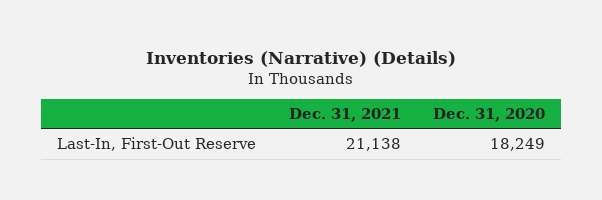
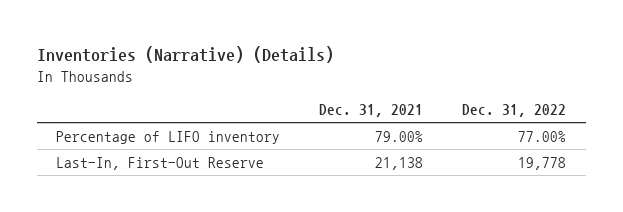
- | Dec. 31, 2021 | Dec. 31, 2020
+ | Dec. 31, 2021 | Dec. 31, 2022
+ Percentage of LIFO inventory | 79.00% | 77.00%

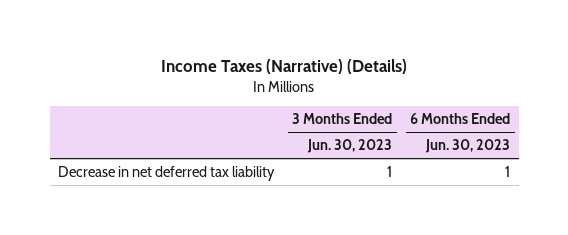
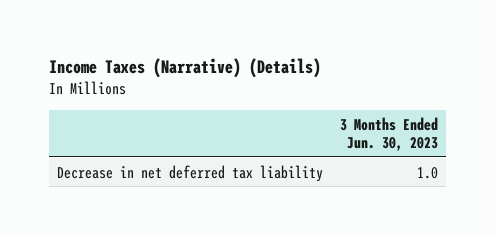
- | 3 Months Ended Jun. 30, 2023 | 6 Months Ended Jun. 30, 2023
+ | 3 Months Ended Jun. 30, 2023
- Decrease in net deferred tax liability | 1 | 1
+ Decrease in net deferred tax liability | 1.0

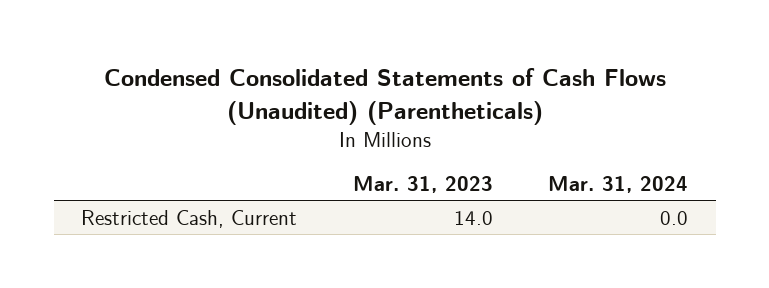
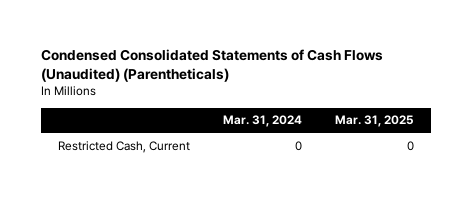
- | Mar. 31, 2023 | Mar. 31, 2024
+ | Mar. 31, 2024 | Mar. 31, 2025
- Restricted Cash, Current | 14.0 | 0.0
+ Restricted Cash, Current | 0 | 0

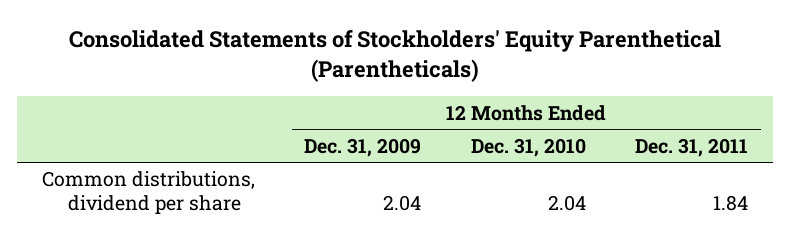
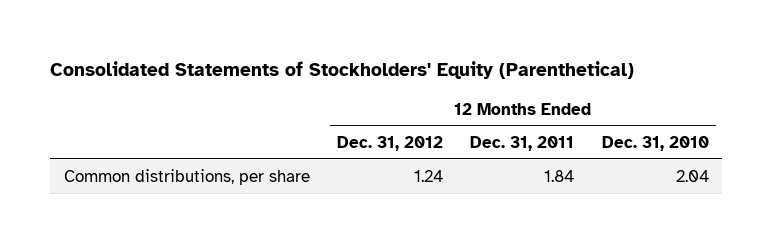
- Consolidated Statements of Stockholders' Equity Parenthetical (Parentheticals)
+ Consolidated Statements of Stockholders' Equity (Parenthetical)
- | 12 Months Ended Dec. 31, 2009 | 12 Months Ended Dec. 31, 2010 | 12 Months Ended Dec. 31, 2011
+ | 12 Months Ended Dec. 31, 2012 | 12 Months Ended Dec. 31, 2011 | 12 Months Ended Dec. 31, 2010
- Common distributions, dividend per share | 2.04 | 2.04 | 1.84
+ Common distributions, per share | 1.24 | 1.84 | 2.04

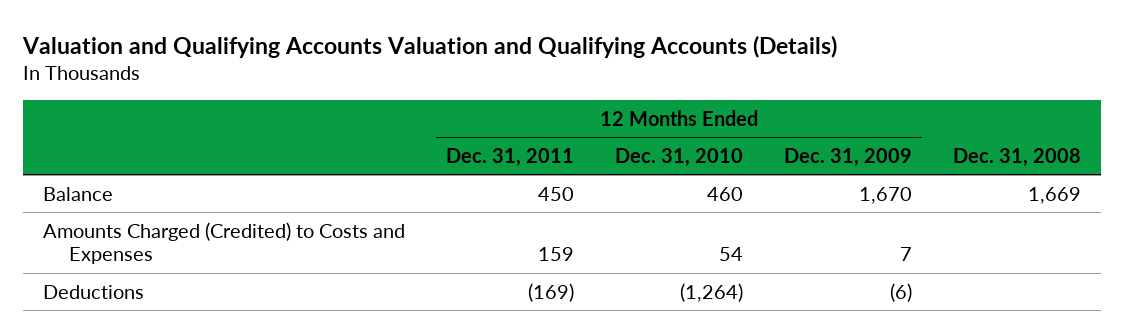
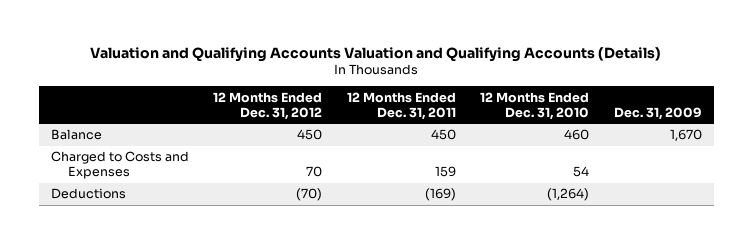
- | 12 Months Ended Dec. 31, 2011 | 12 Months Ended Dec. 31, 2010 | 12 Months Ended Dec. 31, 2009 | Dec. 31, 2008
+ | 12 Months Ended Dec. 31, 2012 | 12 Months Ended Dec. 31, 2011 | 12 Months Ended Dec. 31, 2010 | Dec. 31, 2009
- Amounts Charged (Credited) to Costs and Expenses | 159 | 54 | 7 |
+ Charged to Costs and Expenses | 70 | 159 | 54 |

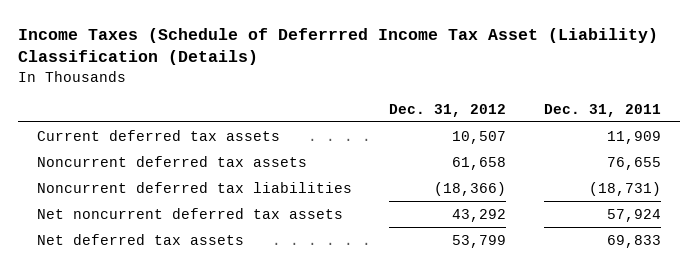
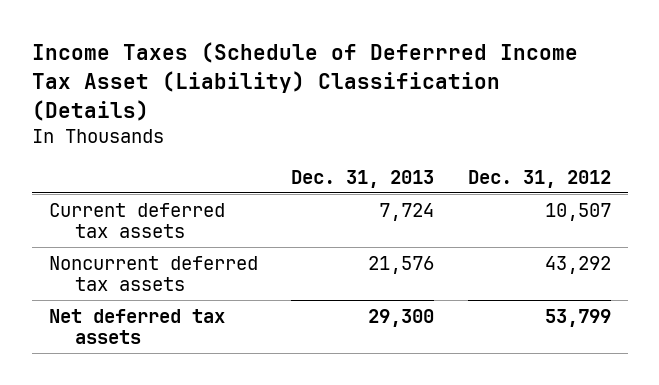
- | Dec. 31, 2012 | Dec. 31, 2011
+ | Dec. 31, 2013 | Dec. 31, 2012
- Noncurrent deferred tax assets | 61,658 | 76,655
- Noncurrent deferred tax liabilities | (18,366) | (18,731)
- Net noncurrent deferred tax assets | 43,292 | 57,924
+ Noncurrent deferred tax assets | 21,576 | 43,292

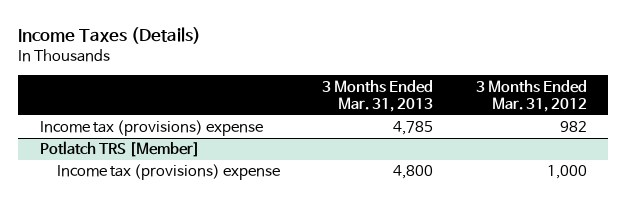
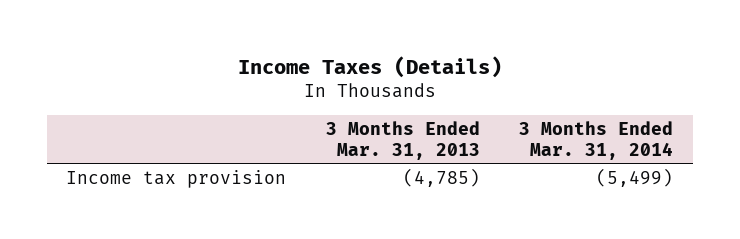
- | 3 Months Ended Mar. 31, 2013 | 3 Months Ended Mar. 31, 2012
+ | 3 Months Ended Mar. 31, 2013 | 3 Months Ended Mar. 31, 2014
- Income tax (provisions) expense | 4,785 | 982
- Potlatch TRS [Member]
- Income tax (provisions) expense | 4,800 | 1,000
+ Income tax provision | (4,785) | (5,499)

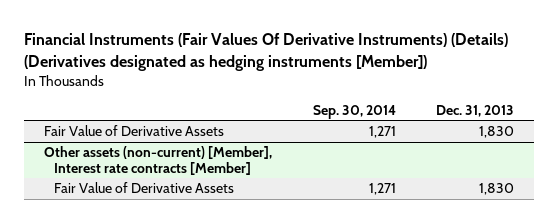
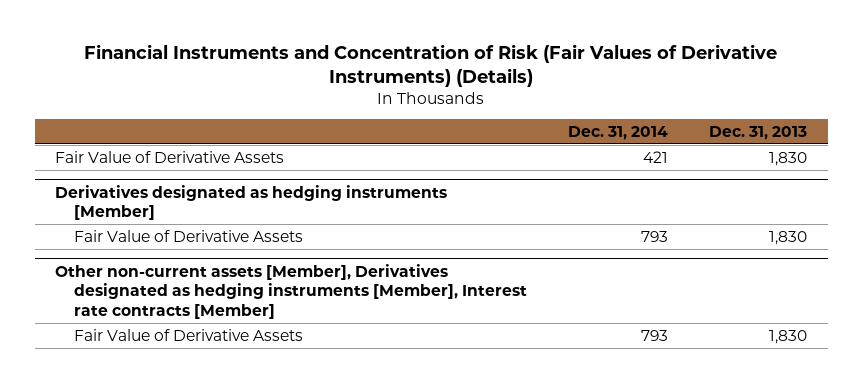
- Financial Instruments (Fair Values Of Derivative Instruments) (Details) (Derivatives designated as hedging instruments [Member])
+ Financial Instruments and Concentration of Risk (Fair Values of Derivative Instruments) (Details)
- | Sep. 30, 2014 | Dec. 31, 2013
+ | Dec. 31, 2014 | Dec. 31, 2013
- Other assets (non-current) [Member], Interest rate contracts [Member]
+ Derivatives designated as hedging instruments [Member]
+ Other non-current assets [Member], Derivatives designated as hedging instruments [Member], Interest rate contracts [Member]
+ Fair Value of Derivative Assets | 793 | 1,830

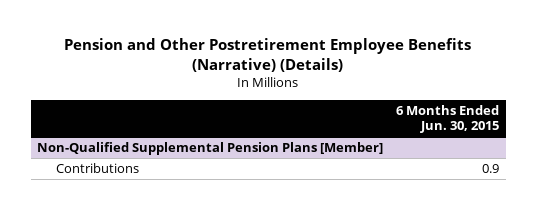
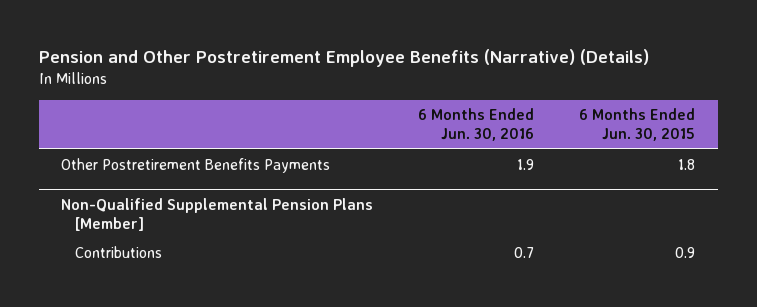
- | 6 Months Ended Jun. 30, 2015
+ | 6 Months Ended Jun. 30, 2016 | 6 Months Ended Jun. 30, 2015
+ Other Postretirement Benefits Payments | 1.9 | 1.8

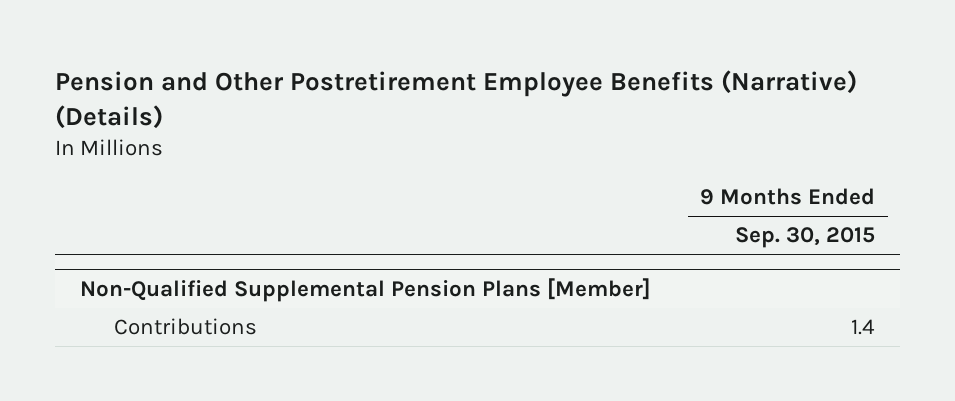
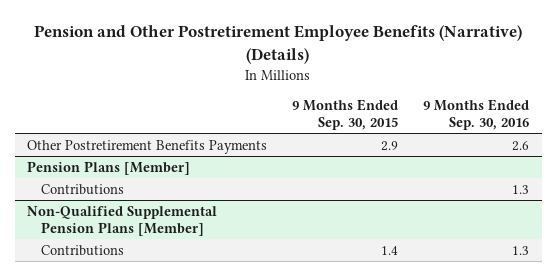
- | 9 Months Ended Sep. 30, 2015
+ | 9 Months Ended Sep. 30, 2015 | 9 Months Ended Sep. 30, 2016
+ Other Postretirement Benefits Payments | 2.9 | 2.6
+ Pension Plans [Member]
+ Contributions | | 1.3

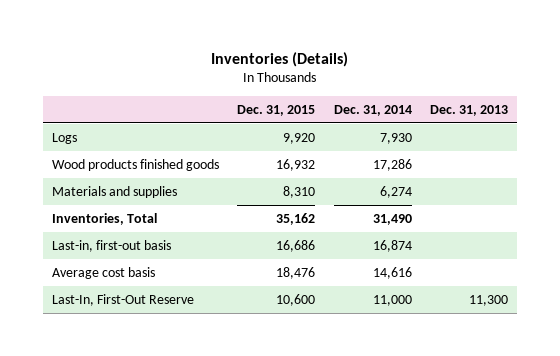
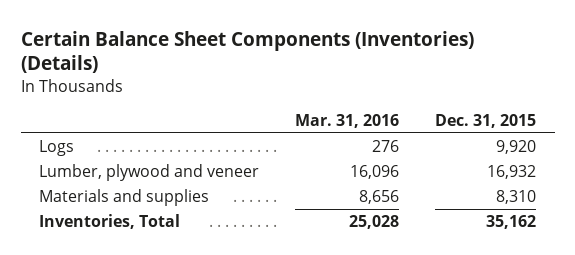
- Inventories (Details)
+ Certain Balance Sheet Components (Inventories) (Details)
- | Dec. 31, 2015 | Dec. 31, 2014 | Dec. 31, 2013
+ | Mar. 31, 2016 | Dec. 31, 2015
- Wood products finished goods | 16,932 | 17,286 |
+ Lumber, plywood and veneer | 16,096 | 16,932
- Last-in, first-out basis | 16,686 | 16,874 |
- Average cost basis | 18,476 | 14,616 |
- Last-In, First-Out Reserve | 10,600 | 11,000 | 11,300

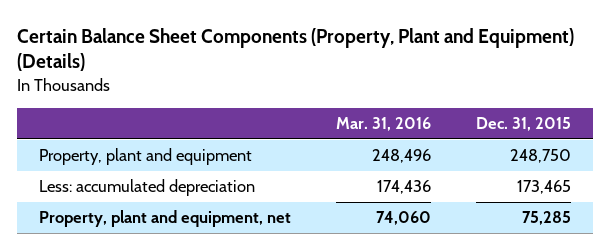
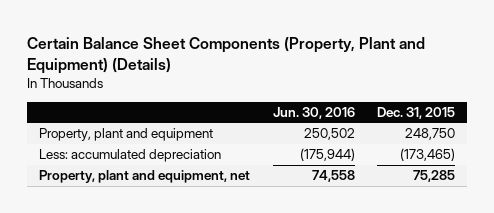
- | Mar. 31, 2016 | Dec. 31, 2015
+ | Jun. 30, 2016 | Dec. 31, 2015
- Less: accumulated depreciation | 174,436 | 173,465
+ Less: accumulated depreciation | (175,944) | (173,465)

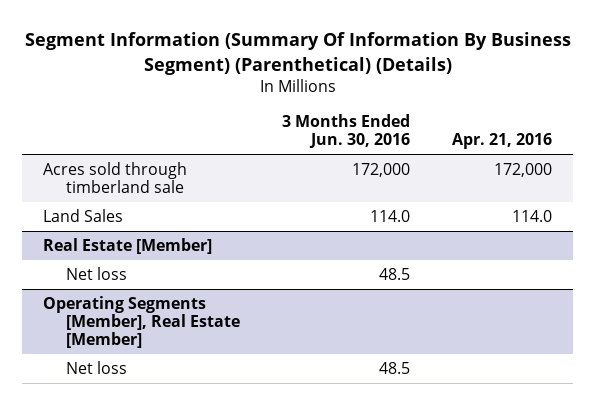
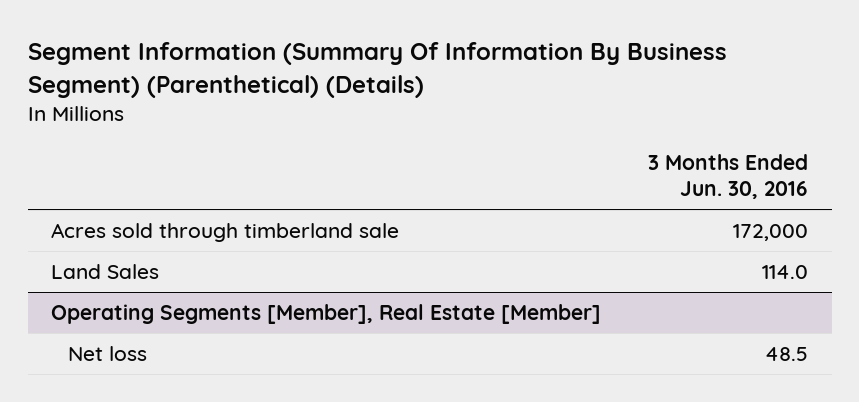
- | 3 Months Ended Jun. 30, 2016 | Apr. 21, 2016
+ | 3 Months Ended Jun. 30, 2016
- Real Estate [Member]
- Net loss | 48.5 |

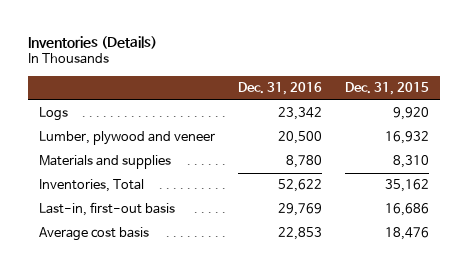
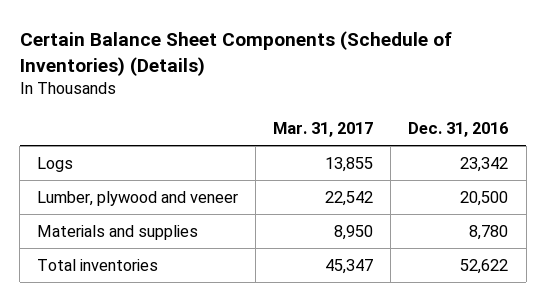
- Inventories (Details)
+ Certain Balance Sheet Components (Schedule of Inventories) (Details)
- | Dec. 31, 2016 | Dec. 31, 2015
+ | Mar. 31, 2017 | Dec. 31, 2016
- Inventories, Total | 52,622 | 35,162
- Last-in, first-out basis | 29,769 | 16,686
- Average cost basis | 22,853 | 18,476
+ Total inventories | 45,347 | 52,622

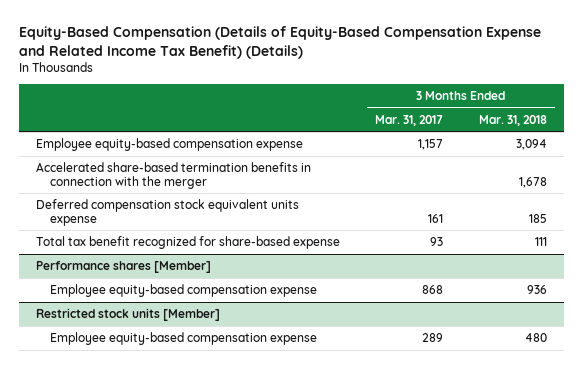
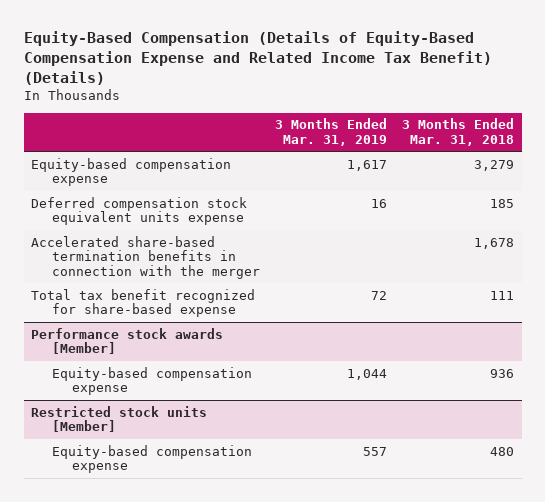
- | 3 Months Ended Mar. 31, 2017 | 3 Months Ended Mar. 31, 2018
+ | 3 Months Ended Mar. 31, 2019 | 3 Months Ended Mar. 31, 2018
- Employee equity-based compensation expense | 1,157 | 3,094
+ Equity-based compensation expense | 1,617 | 3,279
moved down: Accelerated share-based termination benefits in connection with the merger | | 1,678
- Performance shares [Member]
- Employee equity-based compensation expense | 868 | 936
+ Performance stock awards [Member]
+ Equity-based compensation expense | 1,044 | 936
@ Restricted stock units [Member]
- Employee equity-based compensation expense | 289 | 480
+ Equity-based compensation expense | 557 | 480

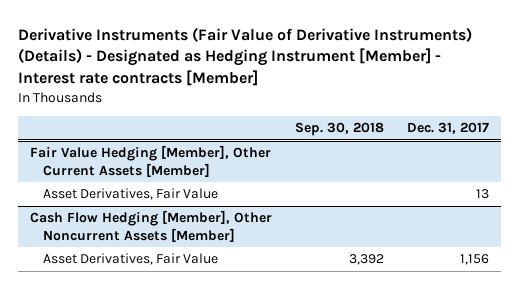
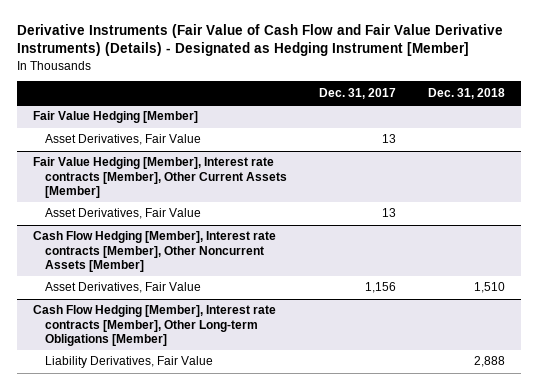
- Derivative Instruments (Fair Value of Derivative Instruments) (Details) - Designated as Hedging Instrument [Member] - Interest rate contracts [Member]
+ Derivative Instruments (Fair Value of Cash Flow and Fair Value Derivative Instruments) (Details) - Designated as Hedging Instrument [Member]
- | Sep. 30, 2018 | Dec. 31, 2017
+ | Dec. 31, 2017 | Dec. 31, 2018
- Fair Value Hedging [Member], Other Current Assets [Member]
+ Fair Value Hedging [Member]
- Cash Flow Hedging [Member], Other Noncurrent Assets [Member]
+ Fair Value Hedging [Member], Interest rate contracts [Member], Other Current Assets [Member]
+ Asset Derivatives, Fair Value | 13 |
+ Cash Flow Hedging [Member], Interest rate contracts [Member], Other Noncurrent Assets [Member]
+ Cash Flow Hedging [Member], Interest rate contracts [Member], Other Long-term Obligations [Member]
+ Liability Derivatives, Fair Value | | 2,888

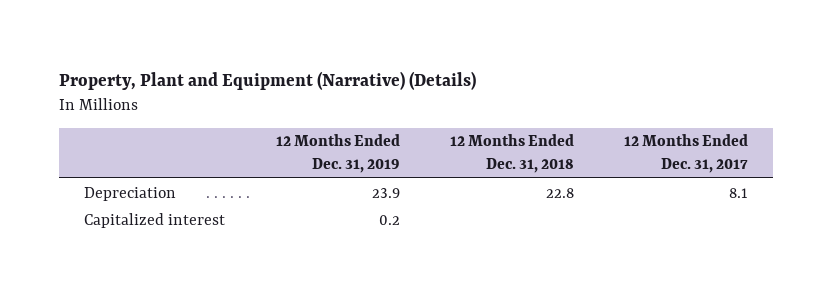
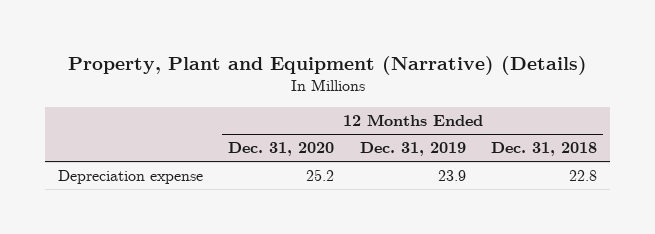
- | 12 Months Ended Dec. 31, 2019 | 12 Months Ended Dec. 31, 2018 | 12 Months Ended Dec. 31, 2017
+ | 12 Months Ended Dec. 31, 2020 | 12 Months Ended Dec. 31, 2019 | 12 Months Ended Dec. 31, 2018
- Depreciation | 23.9 | 22.8 | 8.1
- Capitalized interest | 0.2 | |
+ Depreciation expense | 25.2 | 23.9 | 22.8

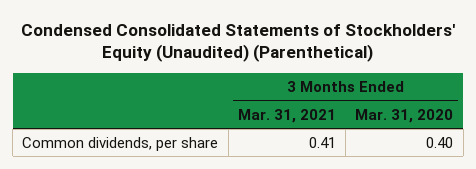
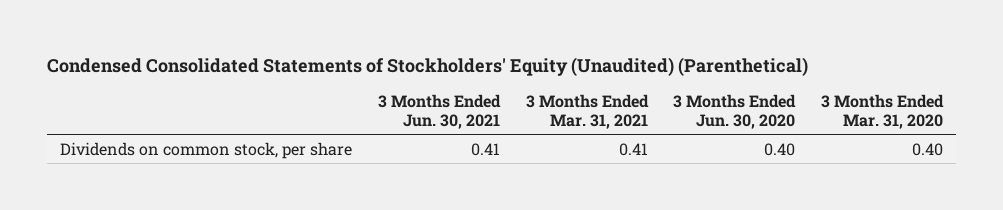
- | 3 Months Ended Mar. 31, 2021 | 3 Months Ended Mar. 31, 2020
+ | 3 Months Ended Jun. 30, 2021 | 3 Months Ended Mar. 31, 2021 | 3 Months Ended Jun. 30, 2020 | 3 Months Ended Mar. 31, 2020
- Common dividends, per share | 0.41 | 0.40
+ Dividends on common stock, per share | 0.41 | 0.41 | 0.40 | 0.40

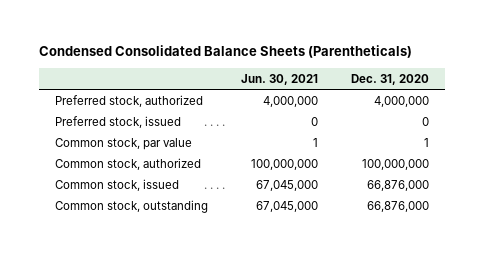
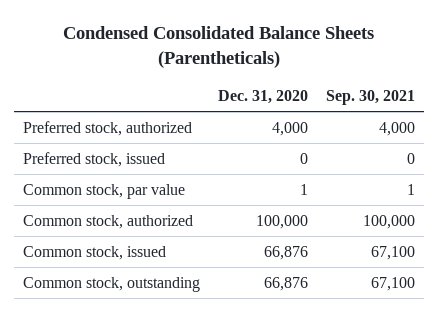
- | Jun. 30, 2021 | Dec. 31, 2020
+ | Dec. 31, 2020 | Sep. 30, 2021
- Preferred stock, authorized | 4,000,000 | 4,000,000
+ Preferred stock, authorized | 4,000 | 4,000
- Common stock, authorized | 100,000,000 | 100,000,000
- Common stock, issued | 67,045,000 | 66,876,000
- Common stock, outstanding | 67,045,000 | 66,876,000
+ Common stock, authorized | 100,000 | 100,000
+ Common stock, issued | 66,876 | 67,100
+ Common stock, outstanding | 66,876 | 67,100

